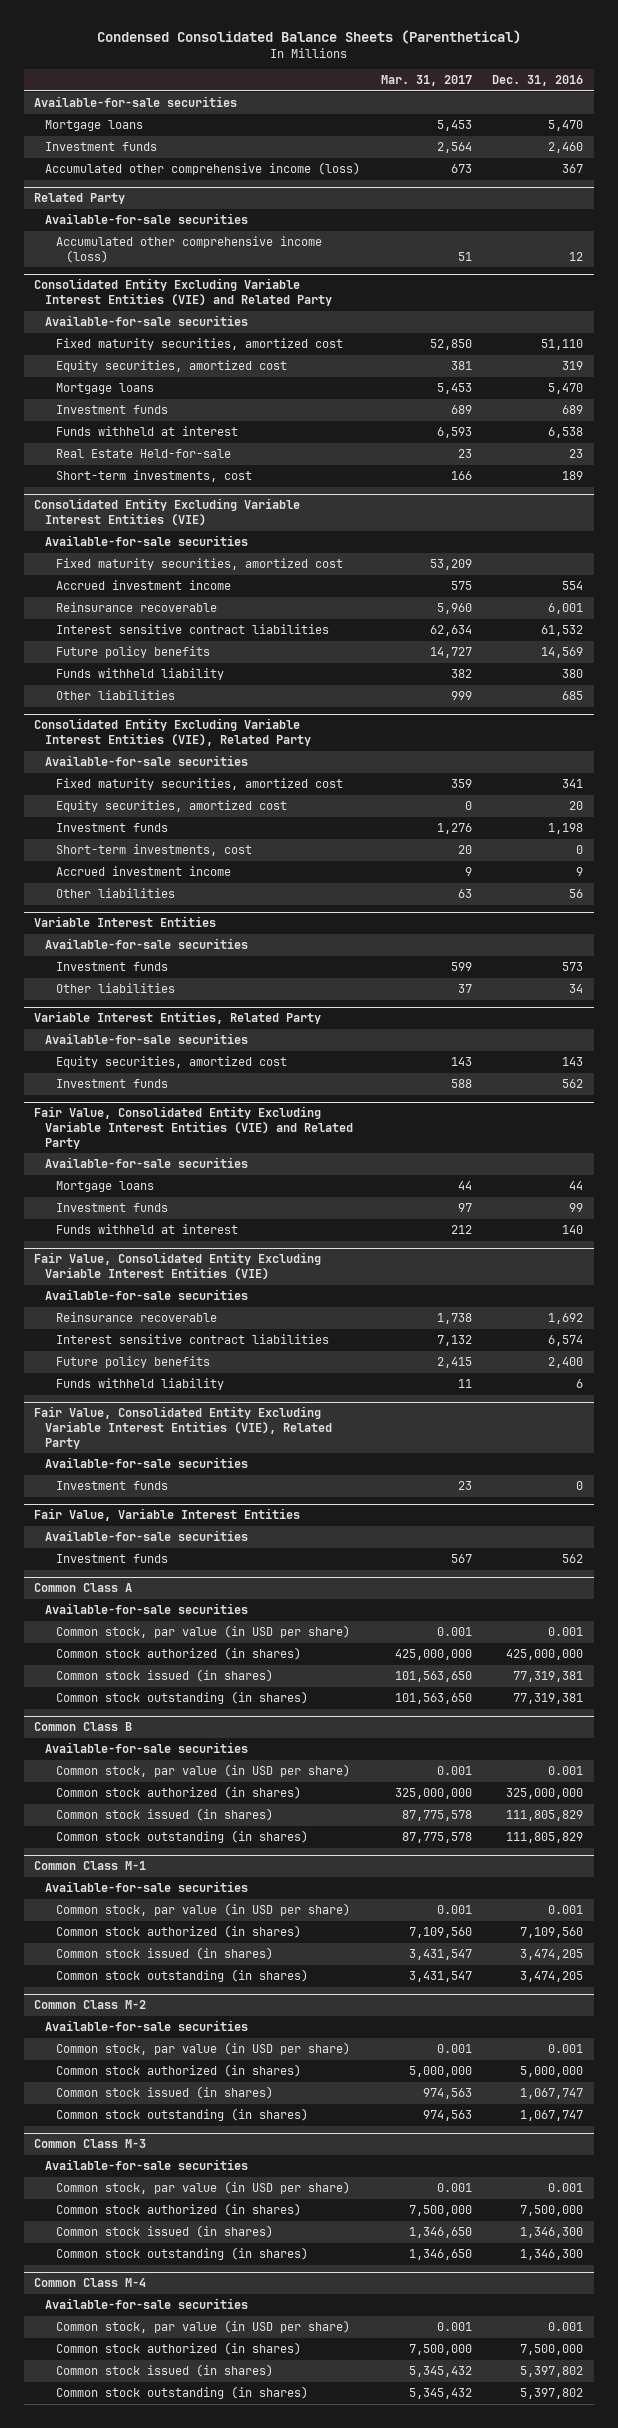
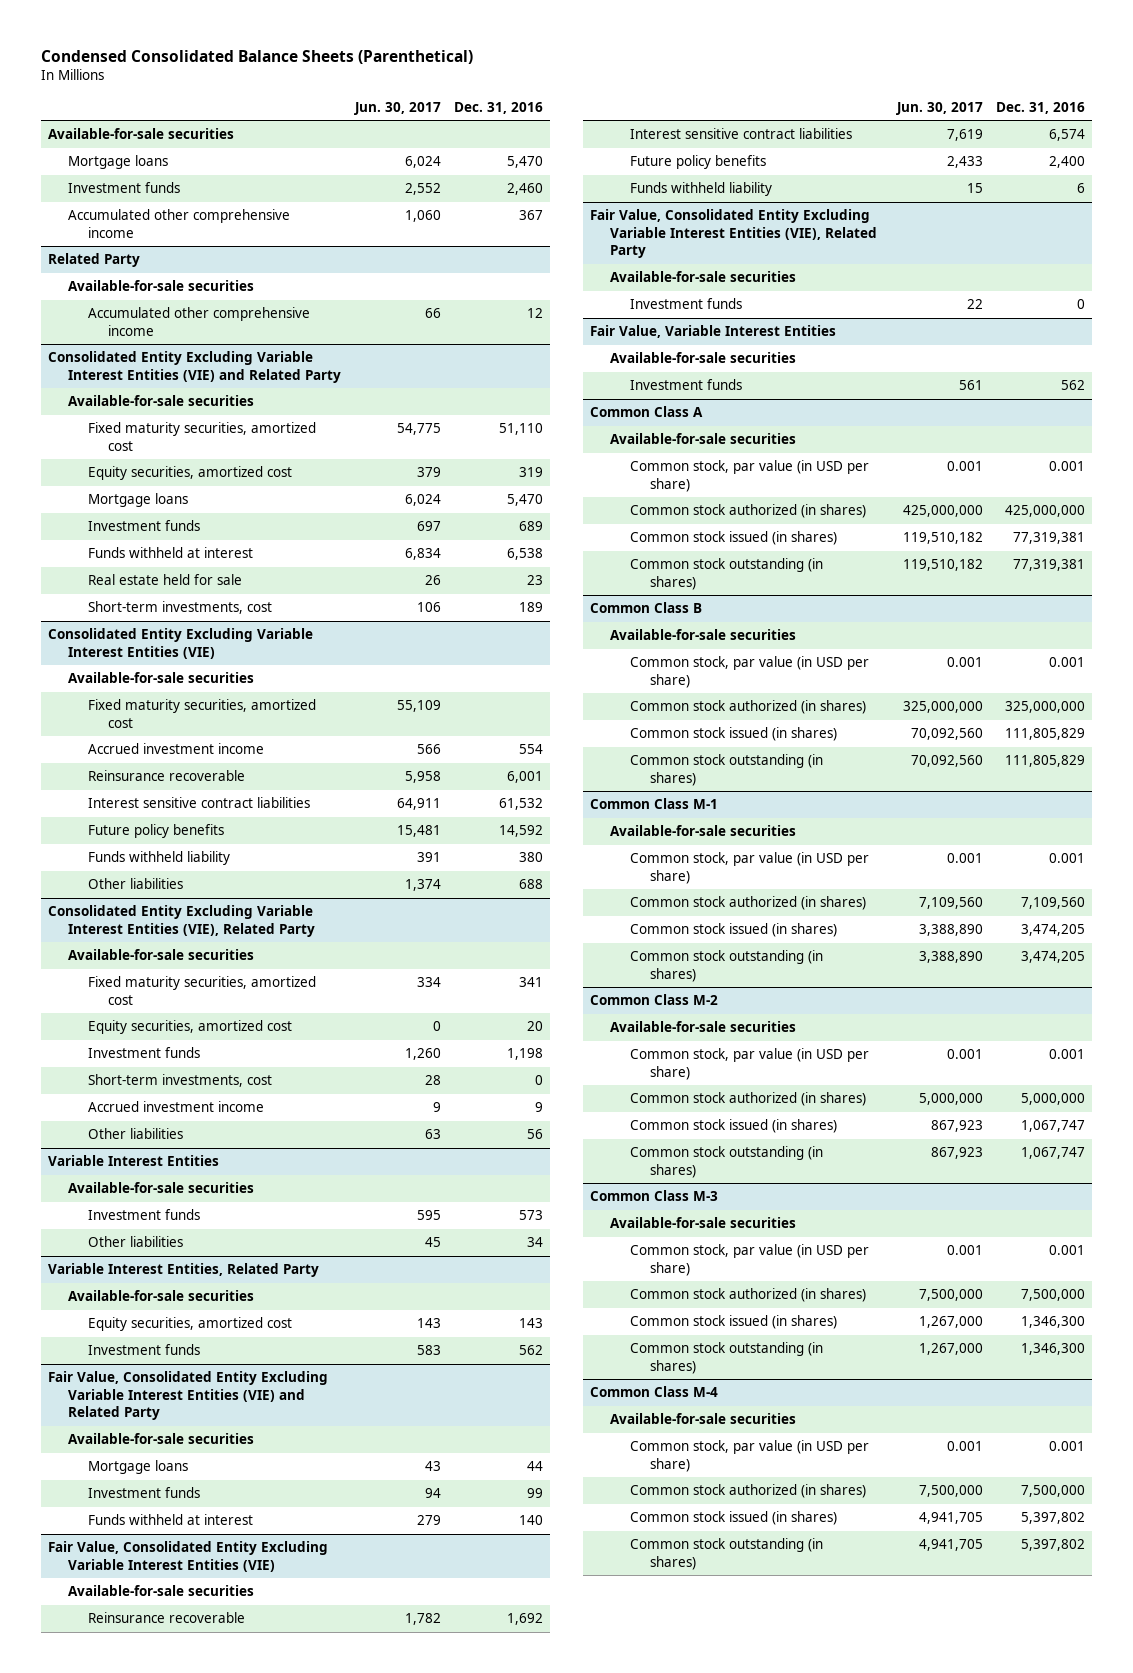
- | Mar. 31, 2017 | Dec. 31, 2016
+ | Jun. 30, 2017 | Dec. 31, 2016
- Accumulated other comprehensive income (loss) | 673 | 367
+ Accumulated other comprehensive income | 1,060 | 367
@ Related Party
- Accumulated other comprehensive income (loss) | 51 | 12
+ Accumulated other comprehensive income | 66 | 12
@ Consolidated Entity Excluding Variable Interest Entities (VIE) and Related Party
- Real Estate Held-for-sale | 23 | 23
+ Real estate held for sale | 26 | 23
@ Consolidated Entity Excluding Variable Interest Entities (VIE)
- Future policy benefits | 14,727 | 14,569
+ Future policy benefits | 15,481 | 14,592
- Other liabilities | 999 | 685
+ Other liabilities | 1,374 | 688

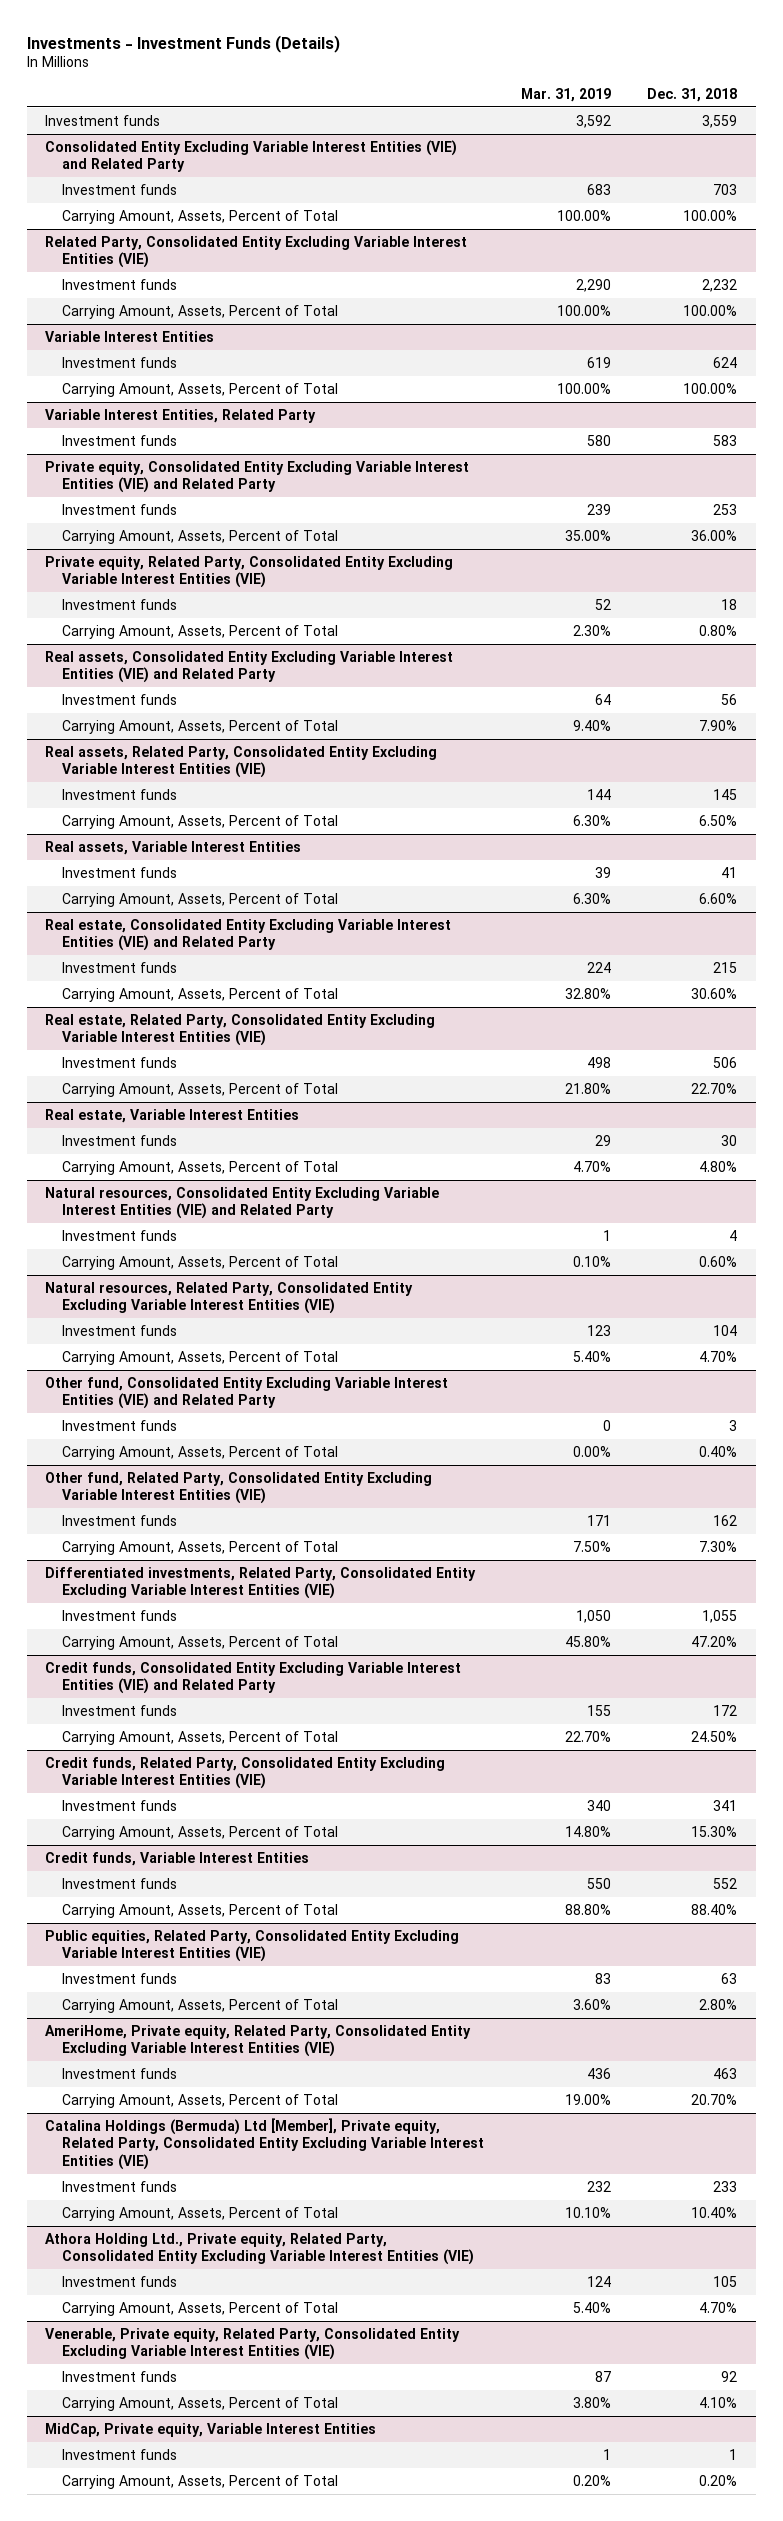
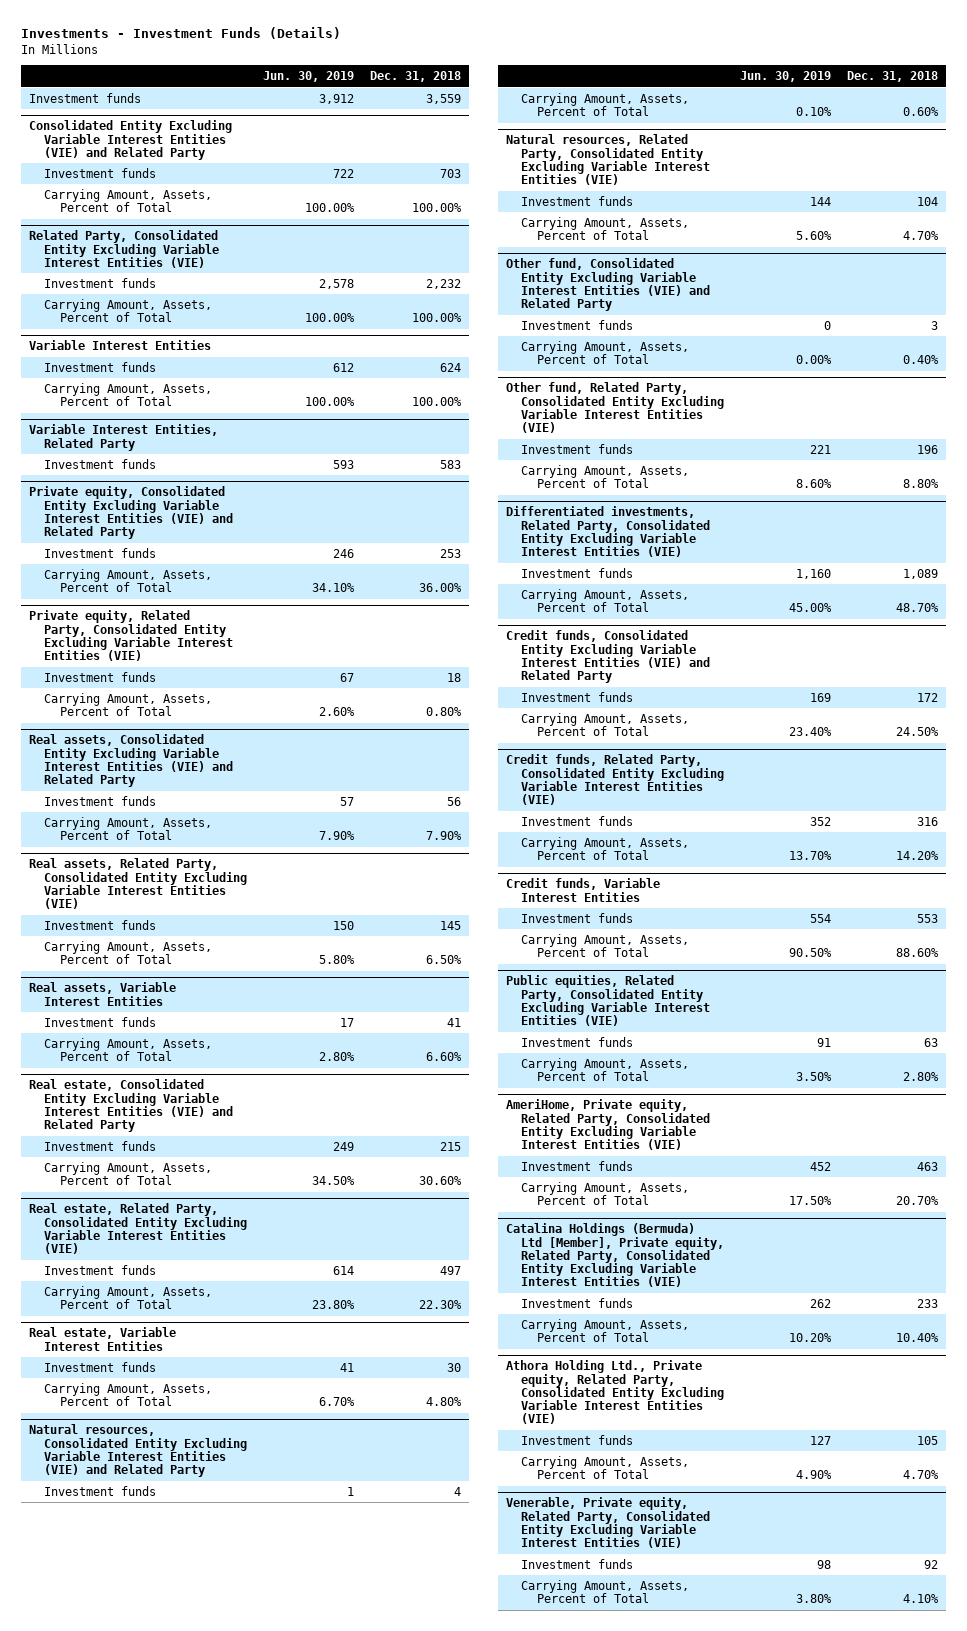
- | Mar. 31, 2019 | Dec. 31, 2018
+ | Jun. 30, 2019 | Dec. 31, 2018
@ Real estate, Related Party, Consolidated Entity Excluding Variable Interest Entities (VIE)
- Investment funds | 498 | 506
- Carrying Amount, Assets, Percent of Total | 21.80% | 22.70%
+ Investment funds | 614 | 497
+ Carrying Amount, Assets, Percent of Total | 23.80% | 22.30%
@ Other fund, Related Party, Consolidated Entity Excluding Variable Interest Entities (VIE)
- Investment funds | 171 | 162
- Carrying Amount, Assets, Percent of Total | 7.50% | 7.30%
+ Investment funds | 221 | 196
+ Carrying Amount, Assets, Percent of Total | 8.60% | 8.80%
@ Differentiated investments, Related Party, Consolidated Entity Excluding Variable Interest Entities (VIE)
- Investment funds | 1,050 | 1,055
- Carrying Amount, Assets, Percent of Total | 45.80% | 47.20%
+ Investment funds | 1,160 | 1,089
+ Carrying Amount, Assets, Percent of Total | 45.00% | 48.70%
@ Credit funds, Related Party, Consolidated Entity Excluding Variable Interest Entities (VIE)
- Investment funds | 340 | 341
- Carrying Amount, Assets, Percent of Total | 14.80% | 15.30%
+ Investment funds | 352 | 316
+ Carrying Amount, Assets, Percent of Total | 13.70% | 14.20%
@ Credit funds, Variable Interest Entities
- Investment funds | 550 | 552
- Carrying Amount, Assets, Percent of Total | 88.80% | 88.40%
+ Investment funds | 554 | 553
+ Carrying Amount, Assets, Percent of Total | 90.50% | 88.60%
- MidCap, Private equity, Variable Interest Entities
- Investment funds | 1 | 1
- Carrying Amount, Assets, Percent of Total | 0.20% | 0.20%

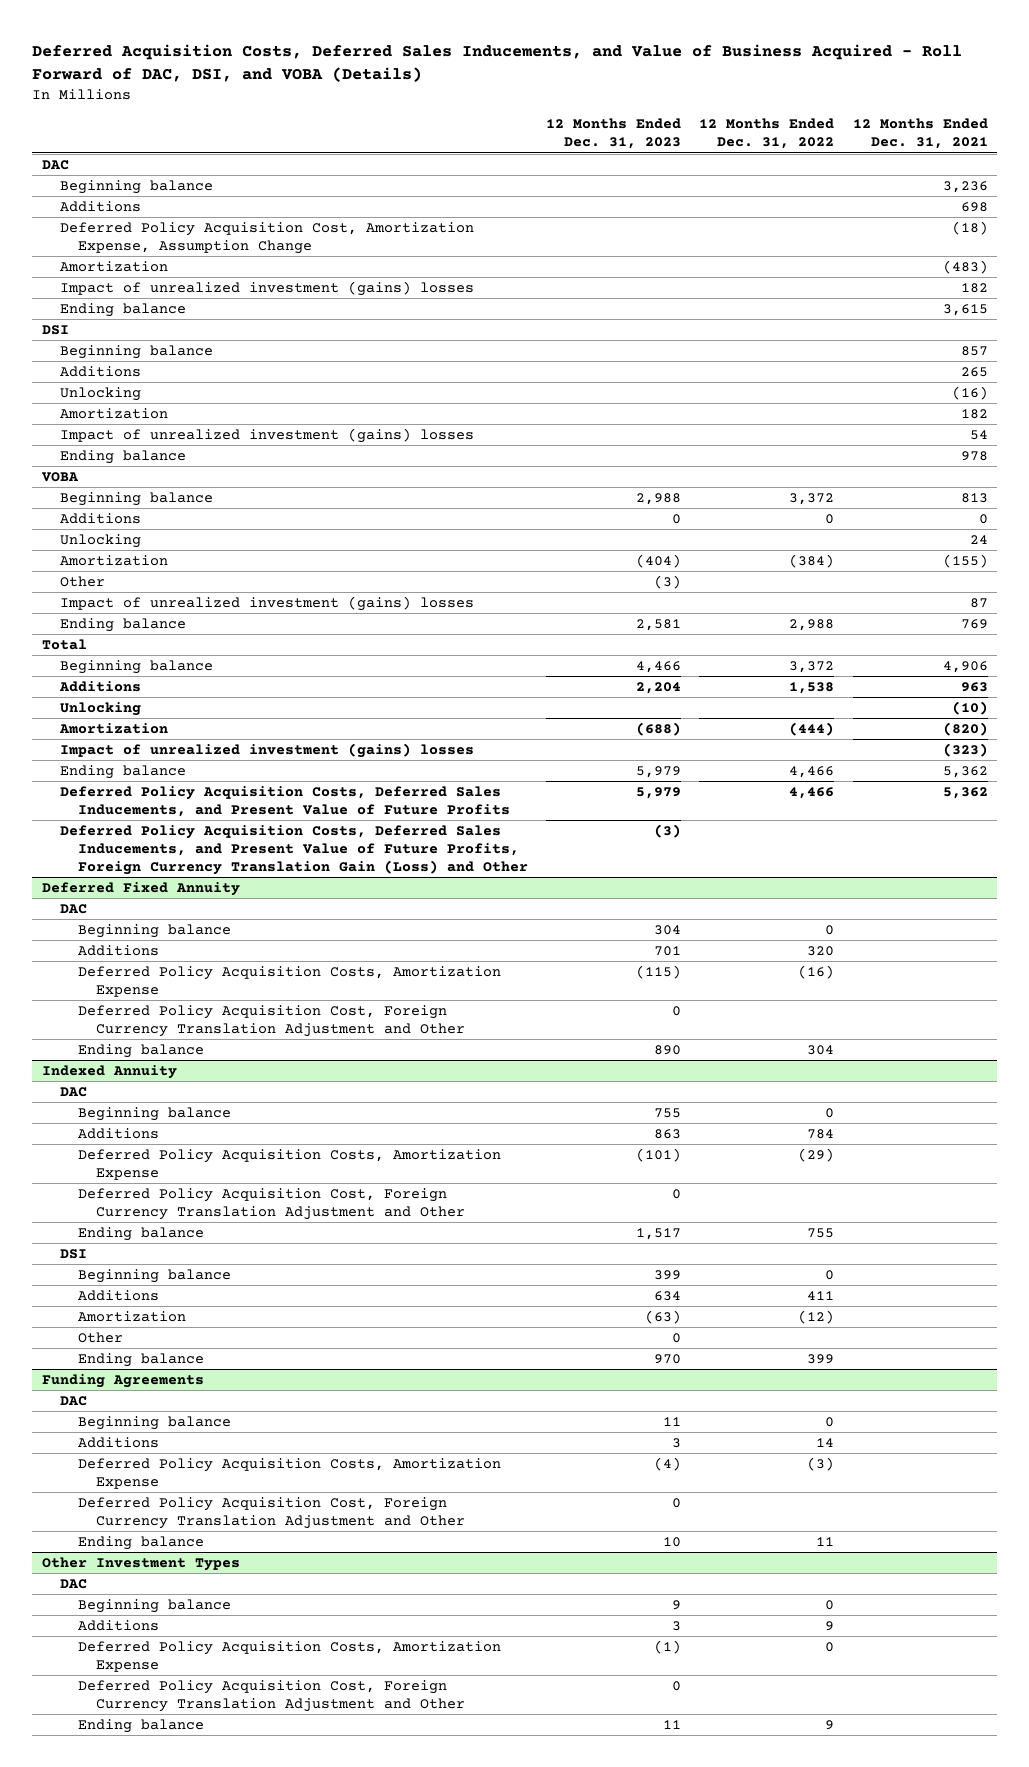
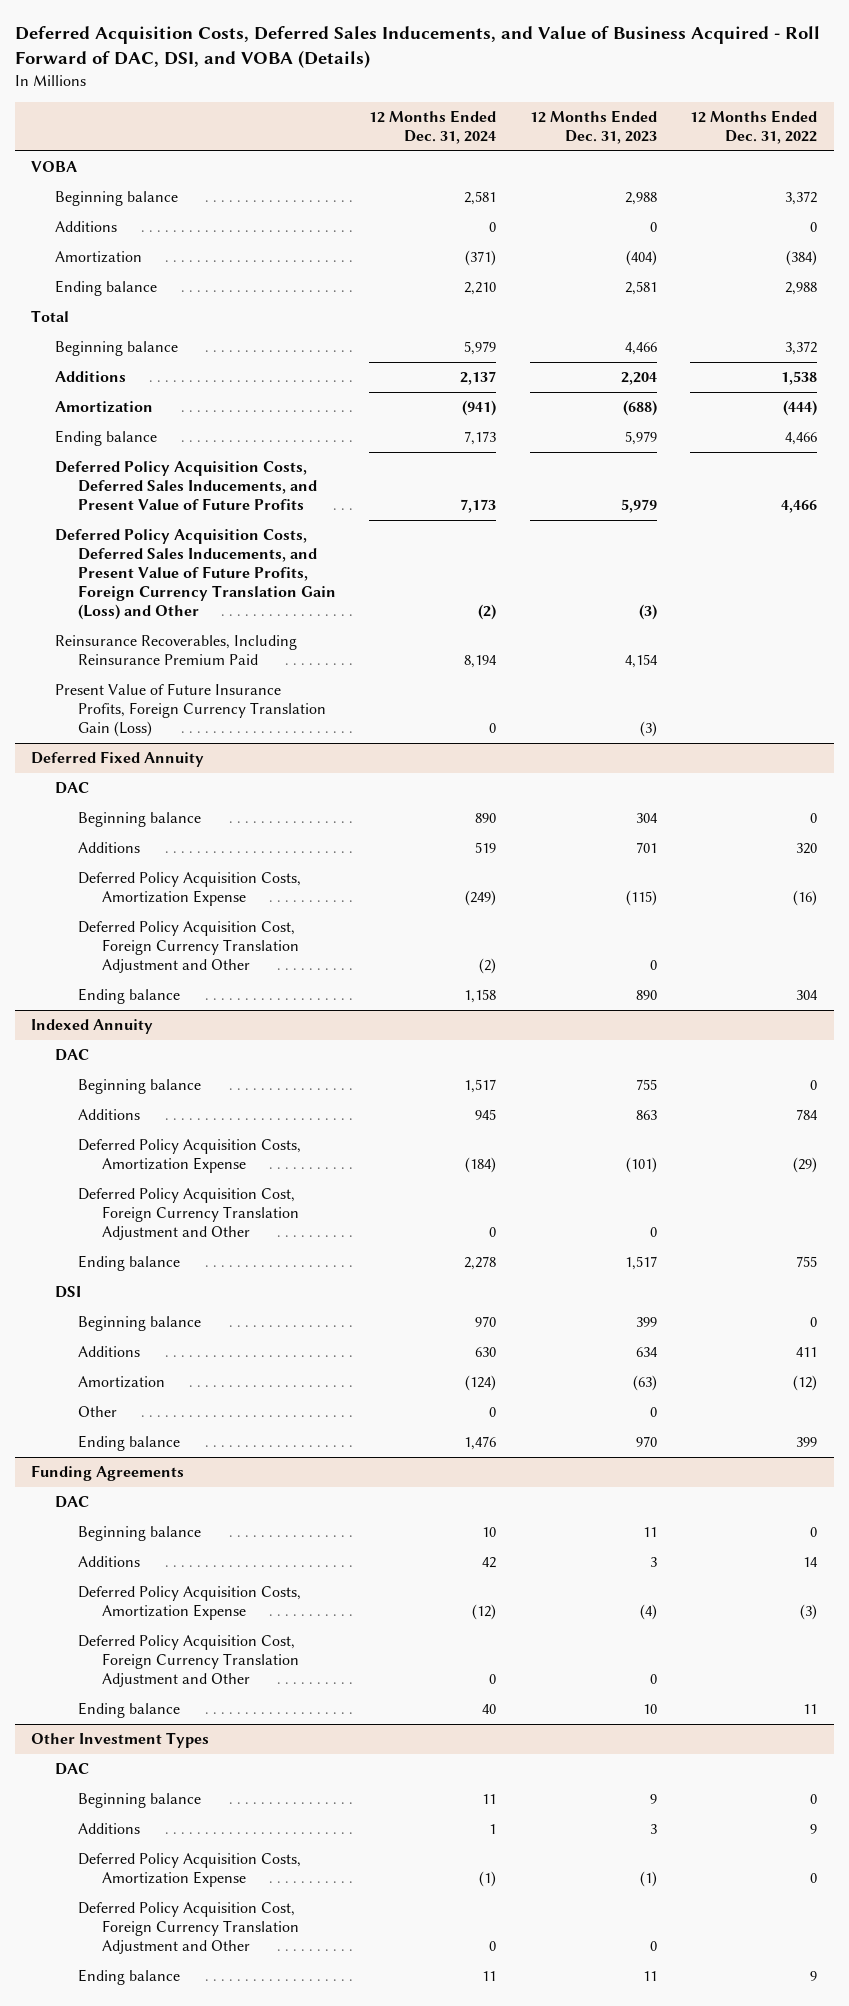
- | 12 Months Ended Dec. 31, 2023 | 12 Months Ended Dec. 31, 2022 | 12 Months Ended Dec. 31, 2021
+ | 12 Months Ended Dec. 31, 2024 | 12 Months Ended Dec. 31, 2023 | 12 Months Ended Dec. 31, 2022
- DAC
- Beginning balance | | | 3,236
- Additions | | | 698
- Deferred Policy Acquisition Cost, Amortization Expense, Assumption Change | | | (18)
- Amortization | | | (483)
- Impact of unrealized investment (gains) losses | | | 182
- Ending balance | | | 3,615
- DSI
- Beginning balance | | | 857
- Additions | | | 265
- Unlocking | | | (16)
- Amortization | | | 182
- Impact of unrealized investment (gains) losses | | | 54
- Ending balance | | | 978
- Unlocking | | | 24
- Other | (3) | |
- Impact of unrealized investment (gains) losses | | | 87
- Unlocking | | | (10)
- Impact of unrealized investment (gains) losses | | | (323)
+ Reinsurance Recoverables, Including Reinsurance Premium Paid | 8,194 | 4,154 |
+ Present Value of Future Insurance Profits, Foreign Currency Translation Gain (Loss) | 0 | (3) |

